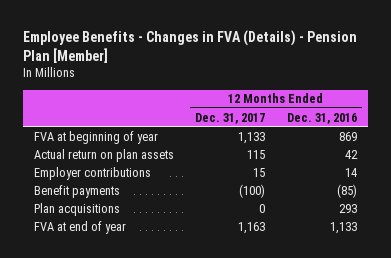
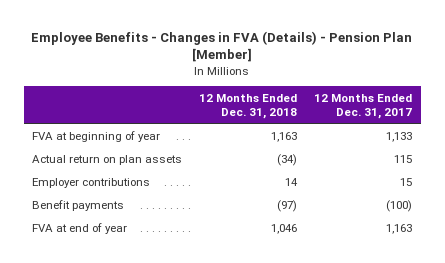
- | 12 Months Ended Dec. 31, 2017 | 12 Months Ended Dec. 31, 2016
+ | 12 Months Ended Dec. 31, 2018 | 12 Months Ended Dec. 31, 2017
- Plan acquisitions | 0 | 293

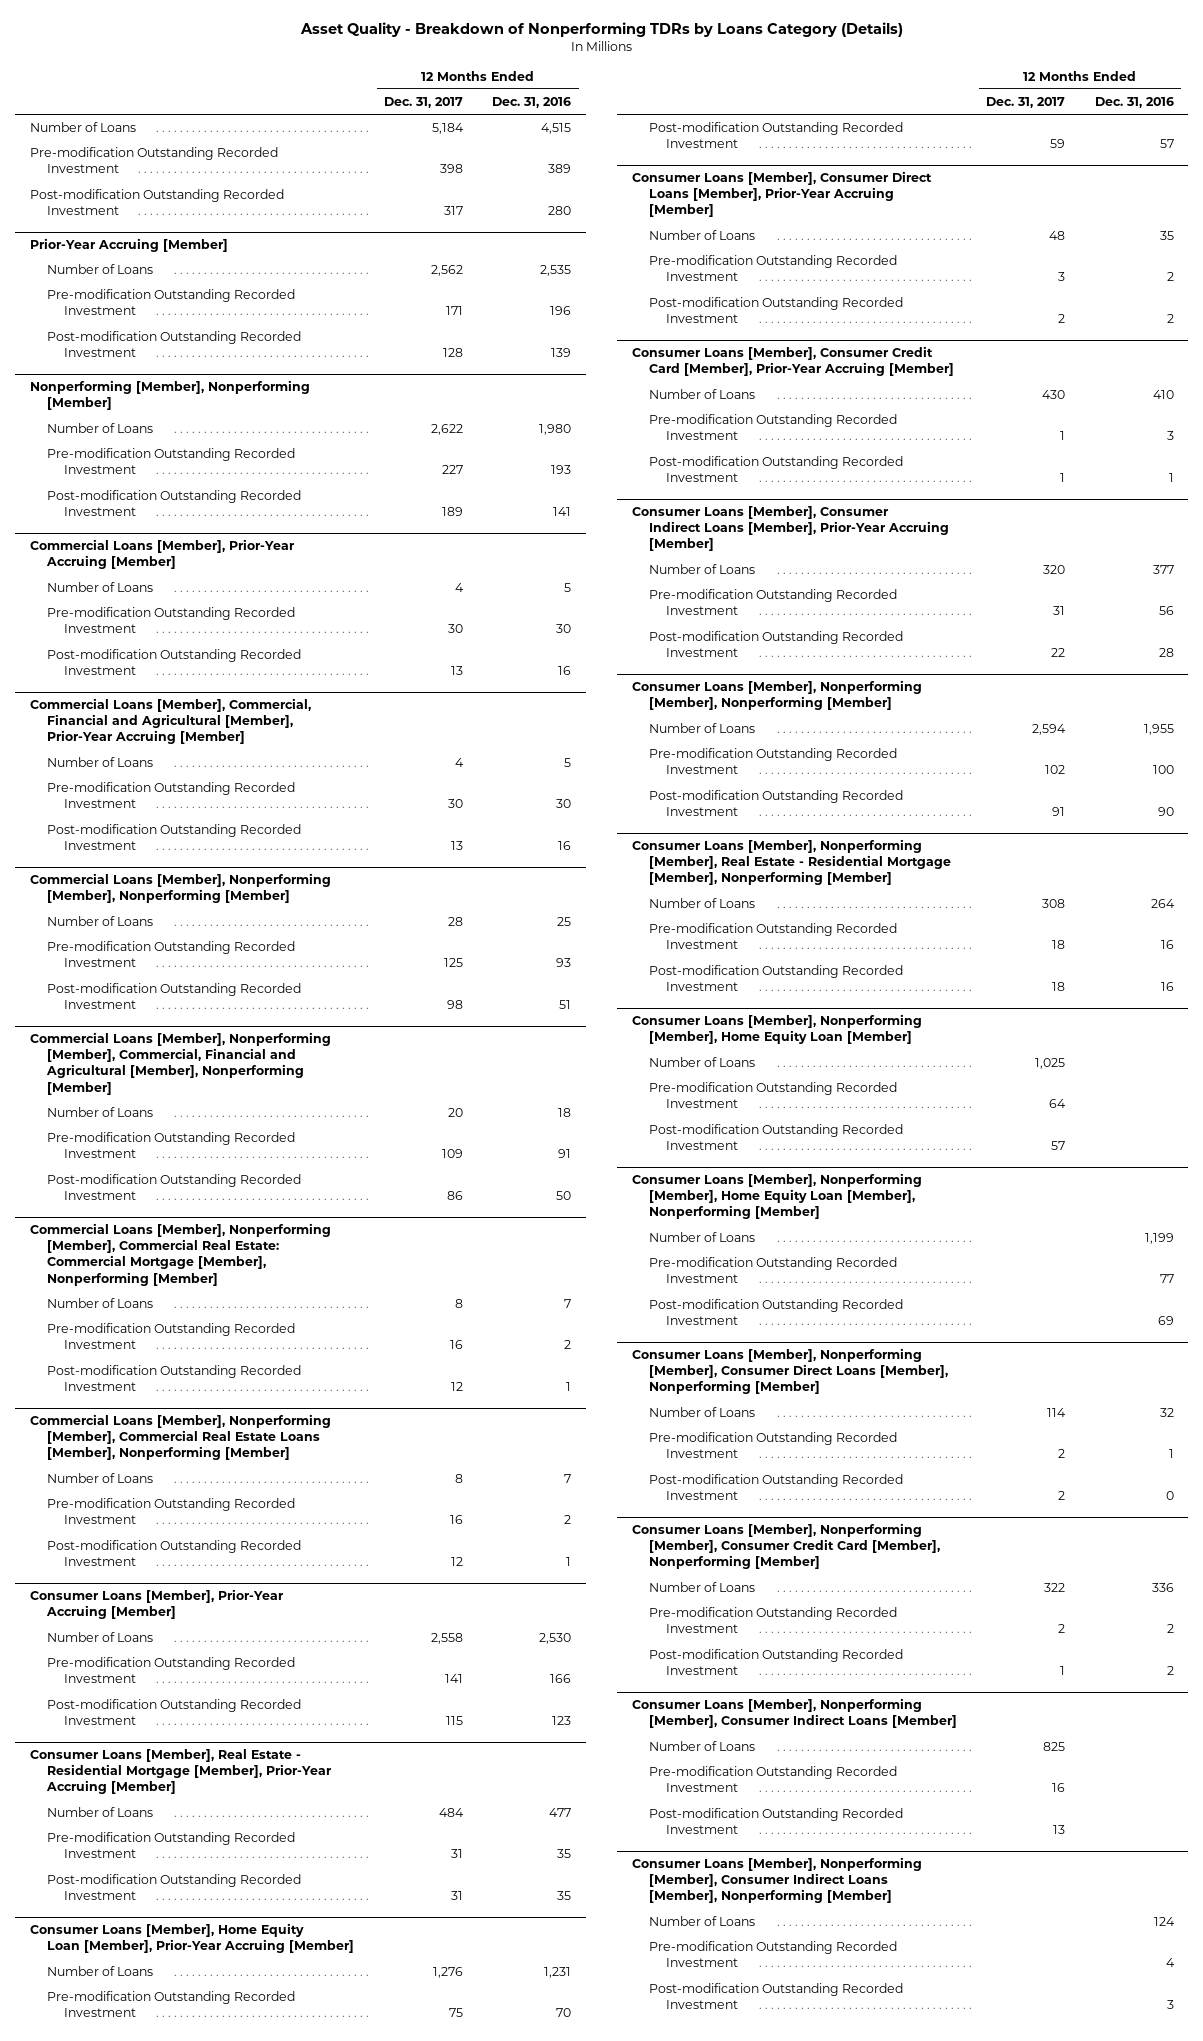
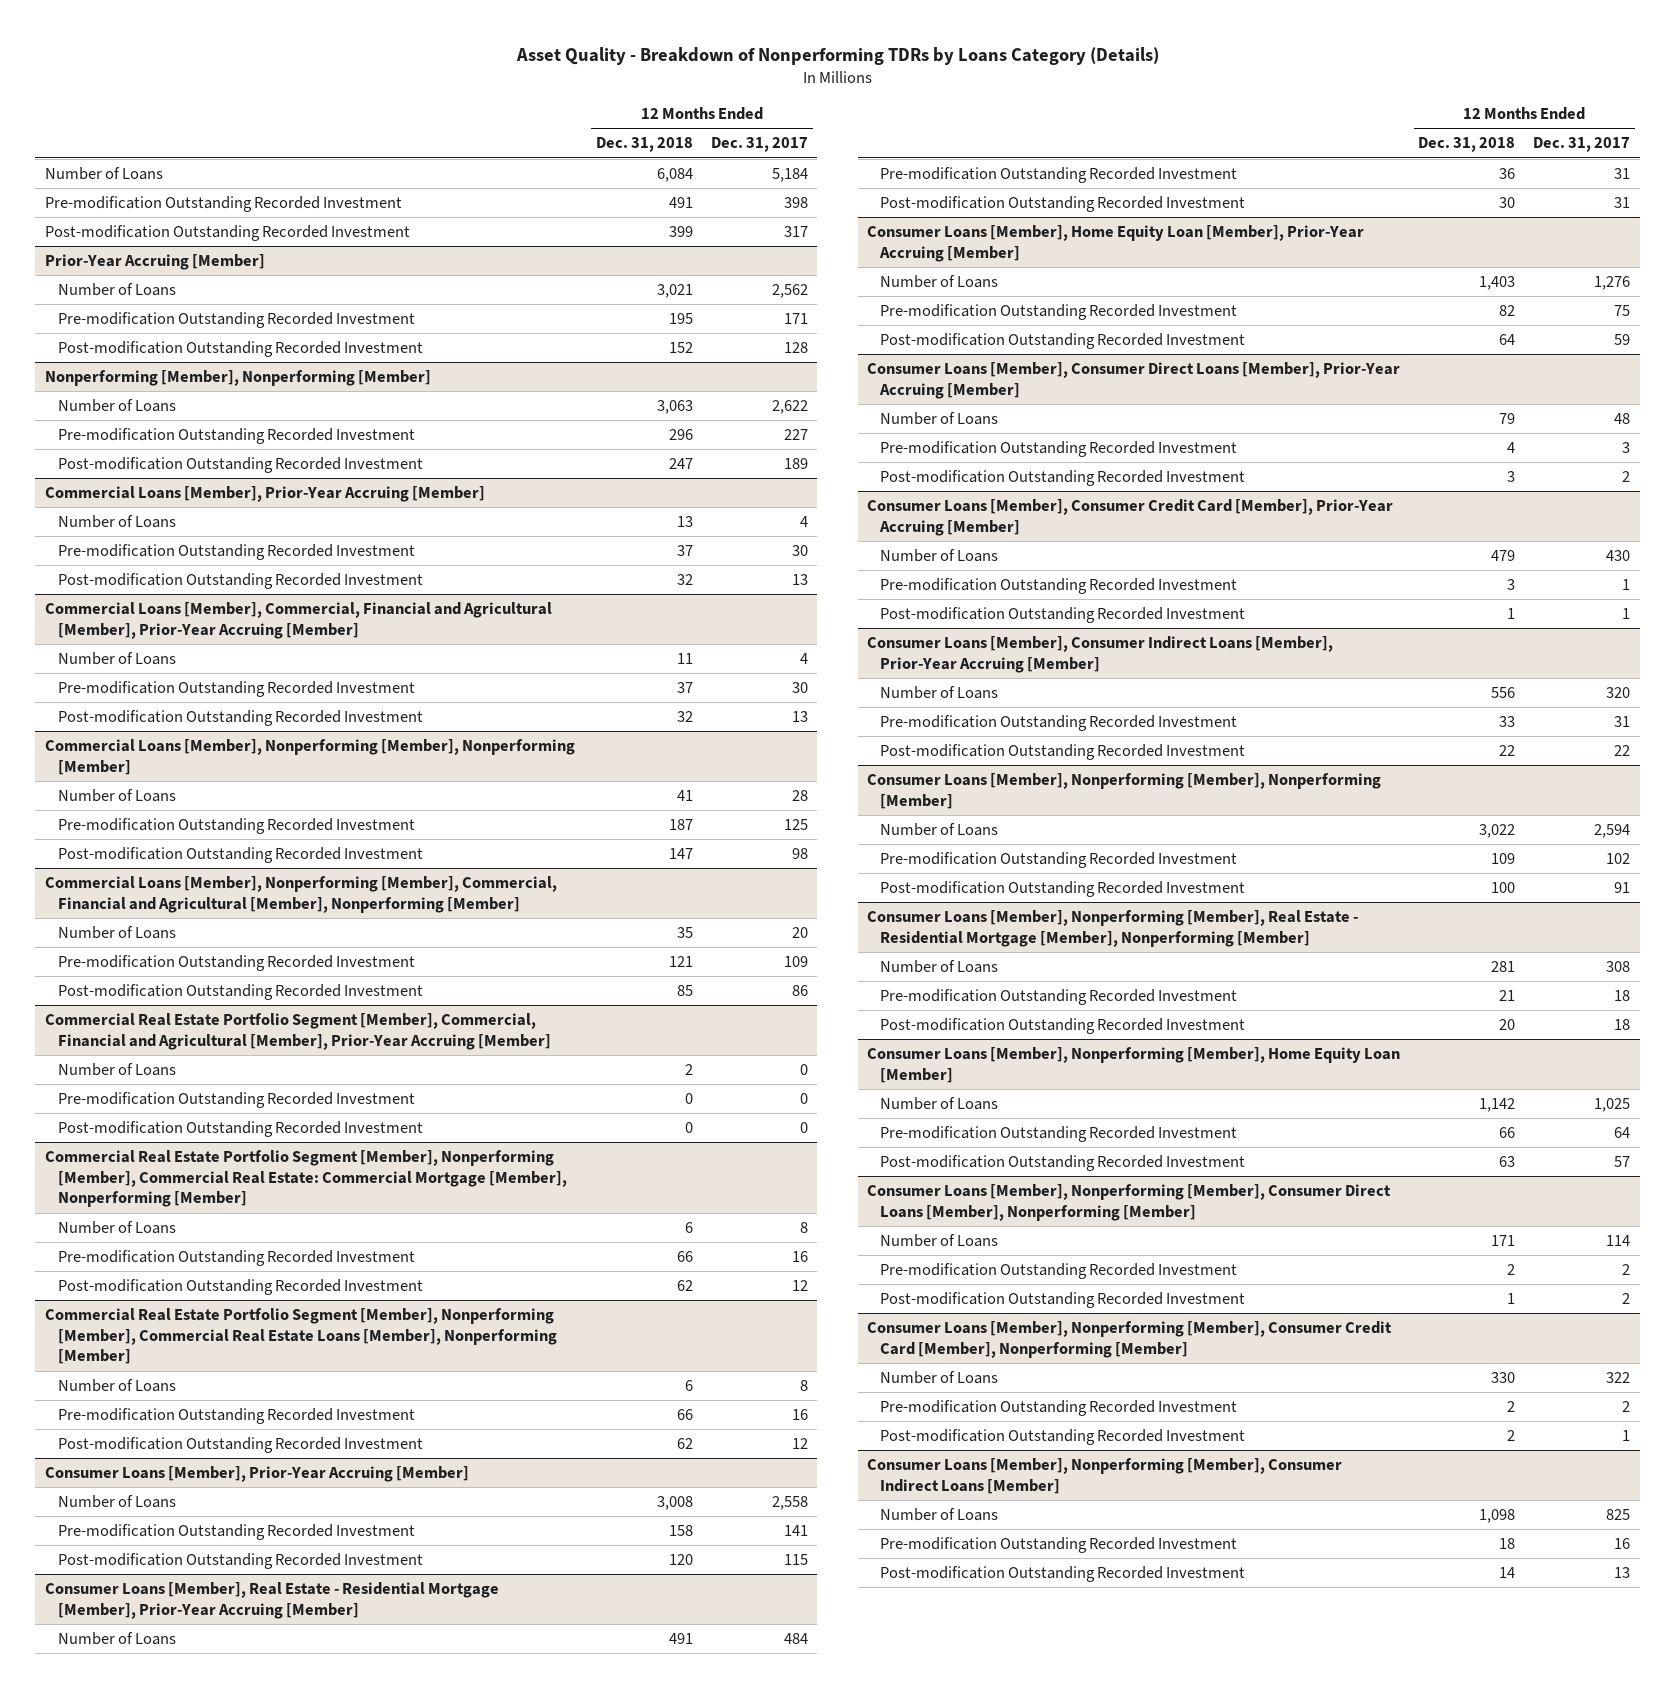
- | 12 Months Ended Dec. 31, 2017 | 12 Months Ended Dec. 31, 2016
+ | 12 Months Ended Dec. 31, 2018 | 12 Months Ended Dec. 31, 2017
- Commercial Loans [Member], Nonperforming [Member], Commercial Real Estate: Commercial Mortgage [Member], Nonperforming [Member]
+ Commercial Real Estate Portfolio Segment [Member], Commercial, Financial and Agricultural [Member], Prior-Year Accruing [Member]
+ Number of Loans | 2 | 0
+ Pre-modification Outstanding Recorded Investment | 0 | 0
+ Post-modification Outstanding Recorded Investment | 0 | 0
+ Commercial Real Estate Portfolio Segment [Member], Nonperforming [Member], Commercial Real Estate: Commercial Mortgage [Member], Nonperforming [Member]
- Commercial Loans [Member], Nonperforming [Member], Commercial Real Estate Loans [Member], Nonperforming [Member]
+ Commercial Real Estate Portfolio Segment [Member], Nonperforming [Member], Commercial Real Estate Loans [Member], Nonperforming [Member]
- Consumer Loans [Member], Nonperforming [Member], Home Equity Loan [Member], Nonperforming [Member]
- Number of Loans | | 1,199
- Pre-modification Outstanding Recorded Investment | | 77
- Post-modification Outstanding Recorded Investment | | 69
- Consumer Loans [Member], Nonperforming [Member], Consumer Indirect Loans [Member], Nonperforming [Member]
- Number of Loans | | 124
- Pre-modification Outstanding Recorded Investment | | 4
- Post-modification Outstanding Recorded Investment | | 3

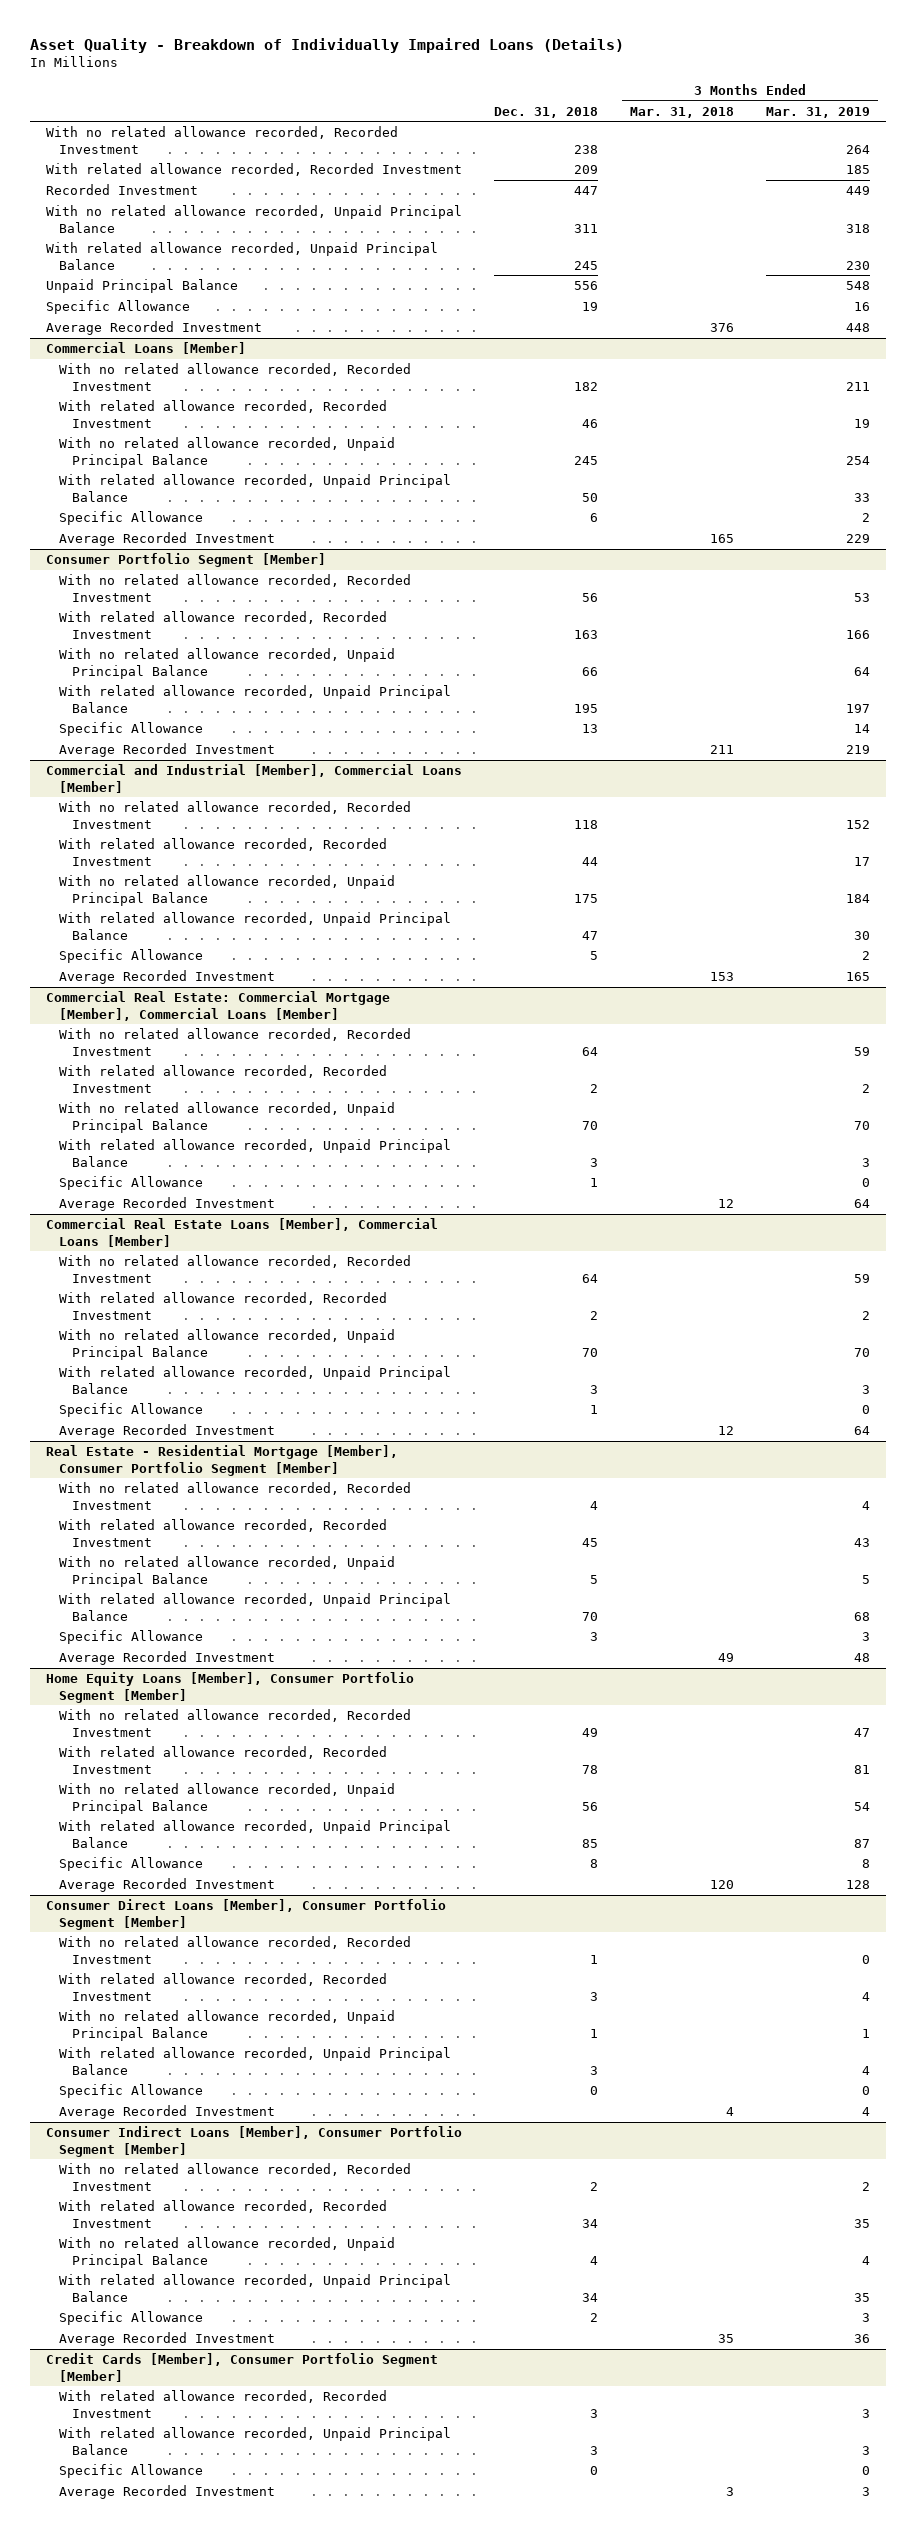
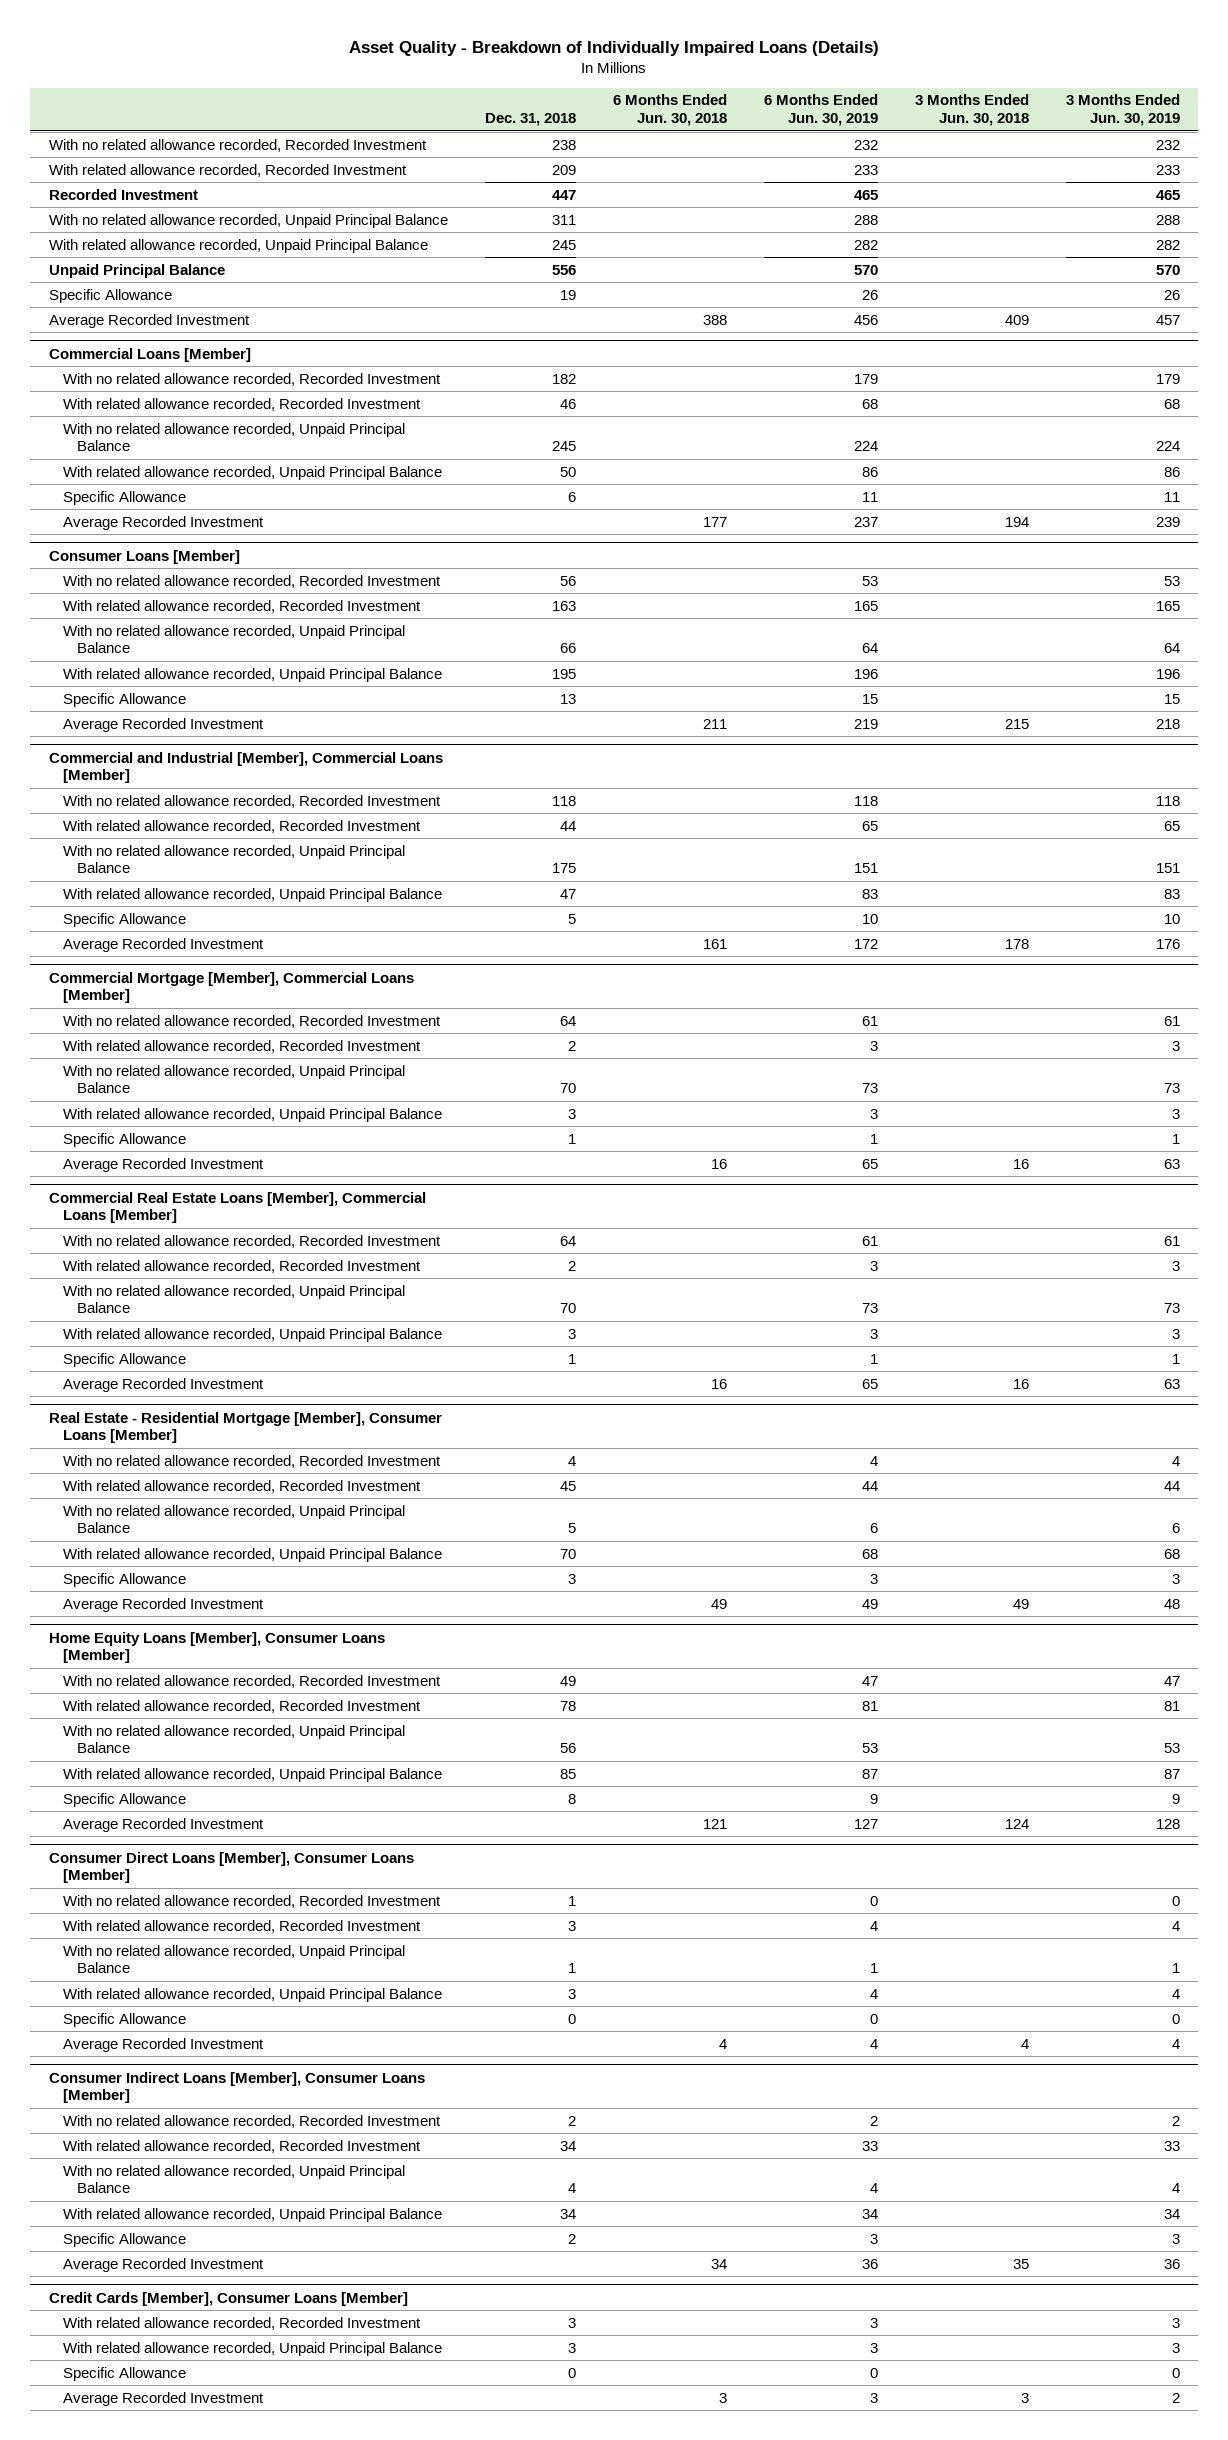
- | Dec. 31, 2018 | 3 Months Ended Mar. 31, 2018 | 3 Months Ended Mar. 31, 2019
+ | Dec. 31, 2018 | 6 Months Ended Jun. 30, 2018 | 6 Months Ended Jun. 30, 2019 | 3 Months Ended Jun. 30, 2018 | 3 Months Ended Jun. 30, 2019
- Consumer Portfolio Segment [Member]
+ Consumer Loans [Member]
- Commercial Real Estate: Commercial Mortgage [Member], Commercial Loans [Member]
+ Commercial Mortgage [Member], Commercial Loans [Member]
- Real Estate - Residential Mortgage [Member], Consumer Portfolio Segment [Member]
+ Real Estate - Residential Mortgage [Member], Consumer Loans [Member]
- Home Equity Loans [Member], Consumer Portfolio Segment [Member]
+ Home Equity Loans [Member], Consumer Loans [Member]
- Consumer Direct Loans [Member], Consumer Portfolio Segment [Member]
+ Consumer Direct Loans [Member], Consumer Loans [Member]
- Consumer Indirect Loans [Member], Consumer Portfolio Segment [Member]
+ Consumer Indirect Loans [Member], Consumer Loans [Member]
- Credit Cards [Member], Consumer Portfolio Segment [Member]
+ Credit Cards [Member], Consumer Loans [Member]

